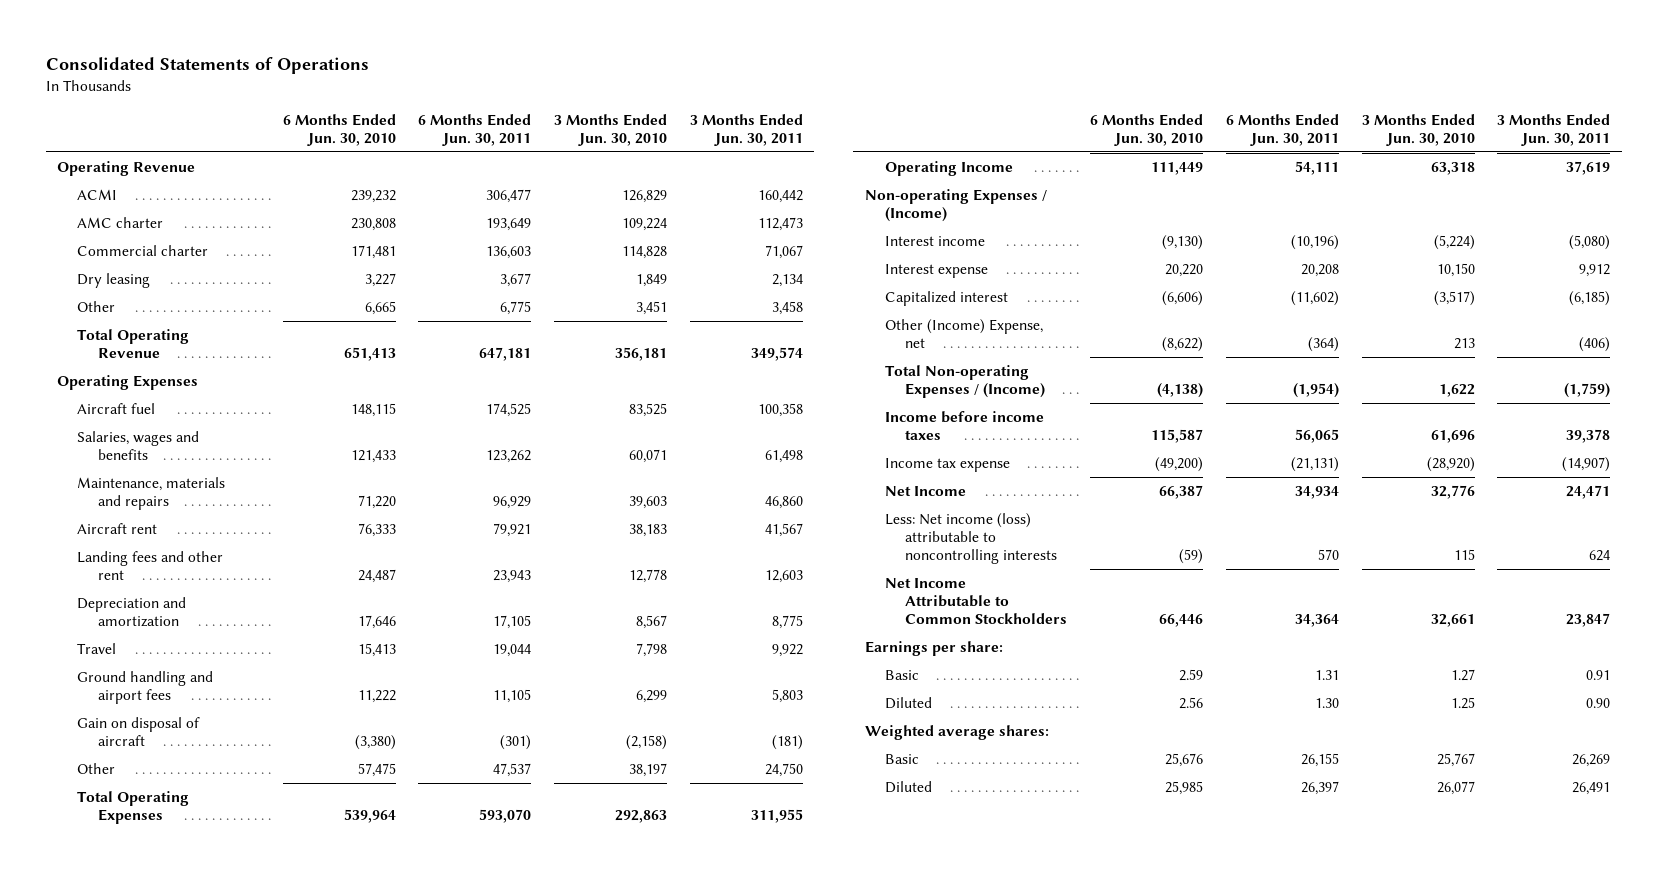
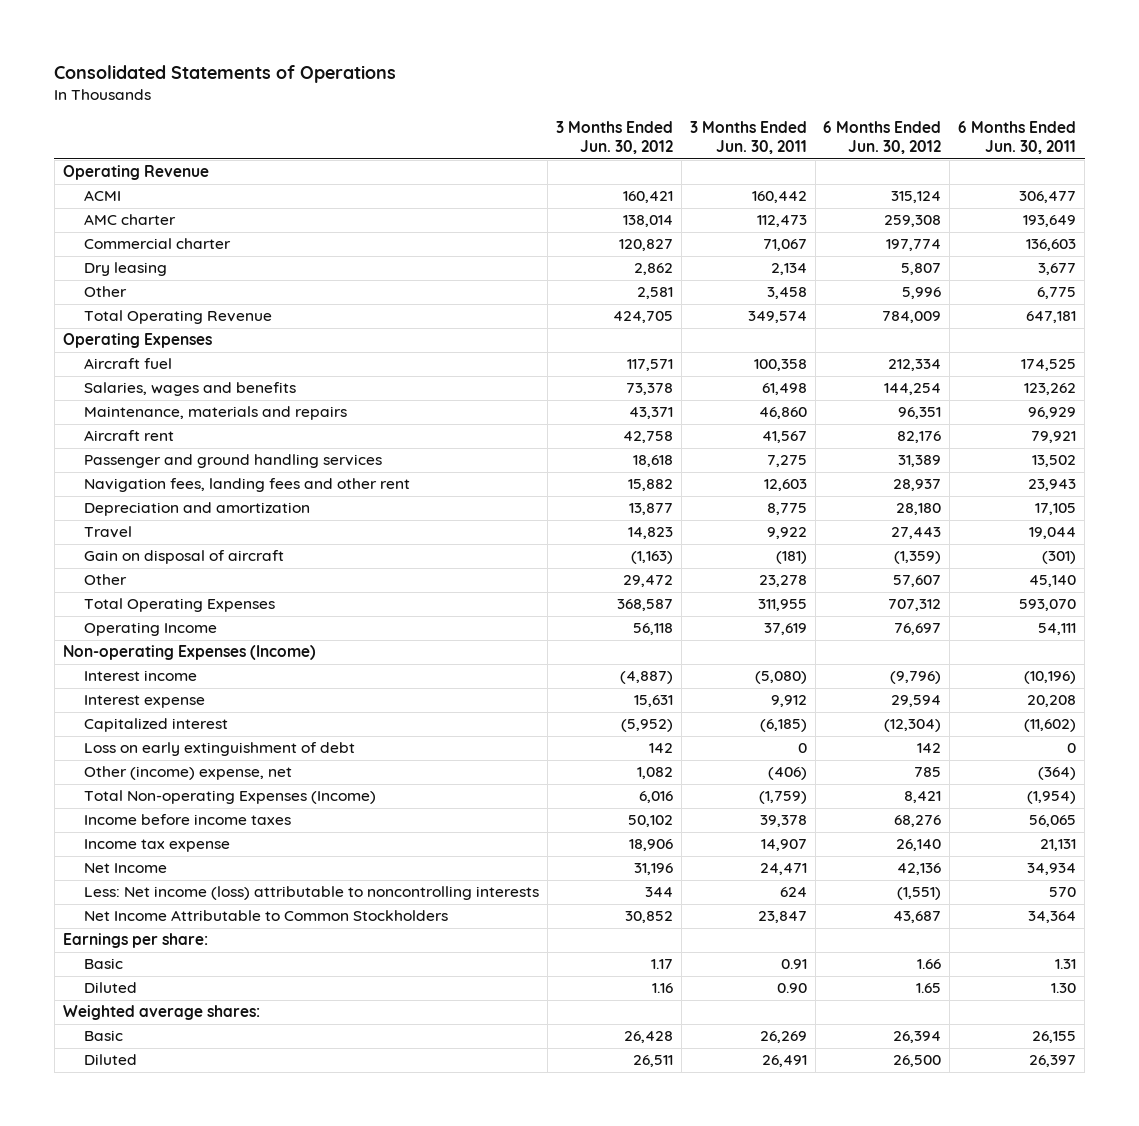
- | 6 Months Ended Jun. 30, 2010 | 6 Months Ended Jun. 30, 2011 | 3 Months Ended Jun. 30, 2010 | 3 Months Ended Jun. 30, 2011
+ | 3 Months Ended Jun. 30, 2012 | 3 Months Ended Jun. 30, 2011 | 6 Months Ended Jun. 30, 2012 | 6 Months Ended Jun. 30, 2011
- Landing fees and other rent | 24,487 | 23,943 | 12,778 | 12,603
+ Passenger and ground handling services | 18,618 | 7,275 | 31,389 | 13,502
+ Navigation fees, landing fees and other rent | 15,882 | 12,603 | 28,937 | 23,943
- Ground handling and airport fees | 11,222 | 11,105 | 6,299 | 5,803
- Other | 57,475 | 47,537 | 38,197 | 24,750
+ Other | 29,472 | 23,278 | 57,607 | 45,140
- Non-operating Expenses / (Income)
+ Non-operating Expenses (Income)
- Other (Income) Expense, net | (8,622) | (364) | 213 | (406)
- Total Non-operating Expenses / (Income) | (4,138) | (1,954) | 1,622 | (1,759)
+ Loss on early extinguishment of debt | 142 | 0 | 142 | 0
+ Other (income) expense, net | 1,082 | (406) | 785 | (364)
+ Total Non-operating Expenses (Income) | 6,016 | (1,759) | 8,421 | (1,954)
- Income tax expense | (49,200) | (21,131) | (28,920) | (14,907)
+ Income tax expense | 18,906 | 14,907 | 26,140 | 21,131

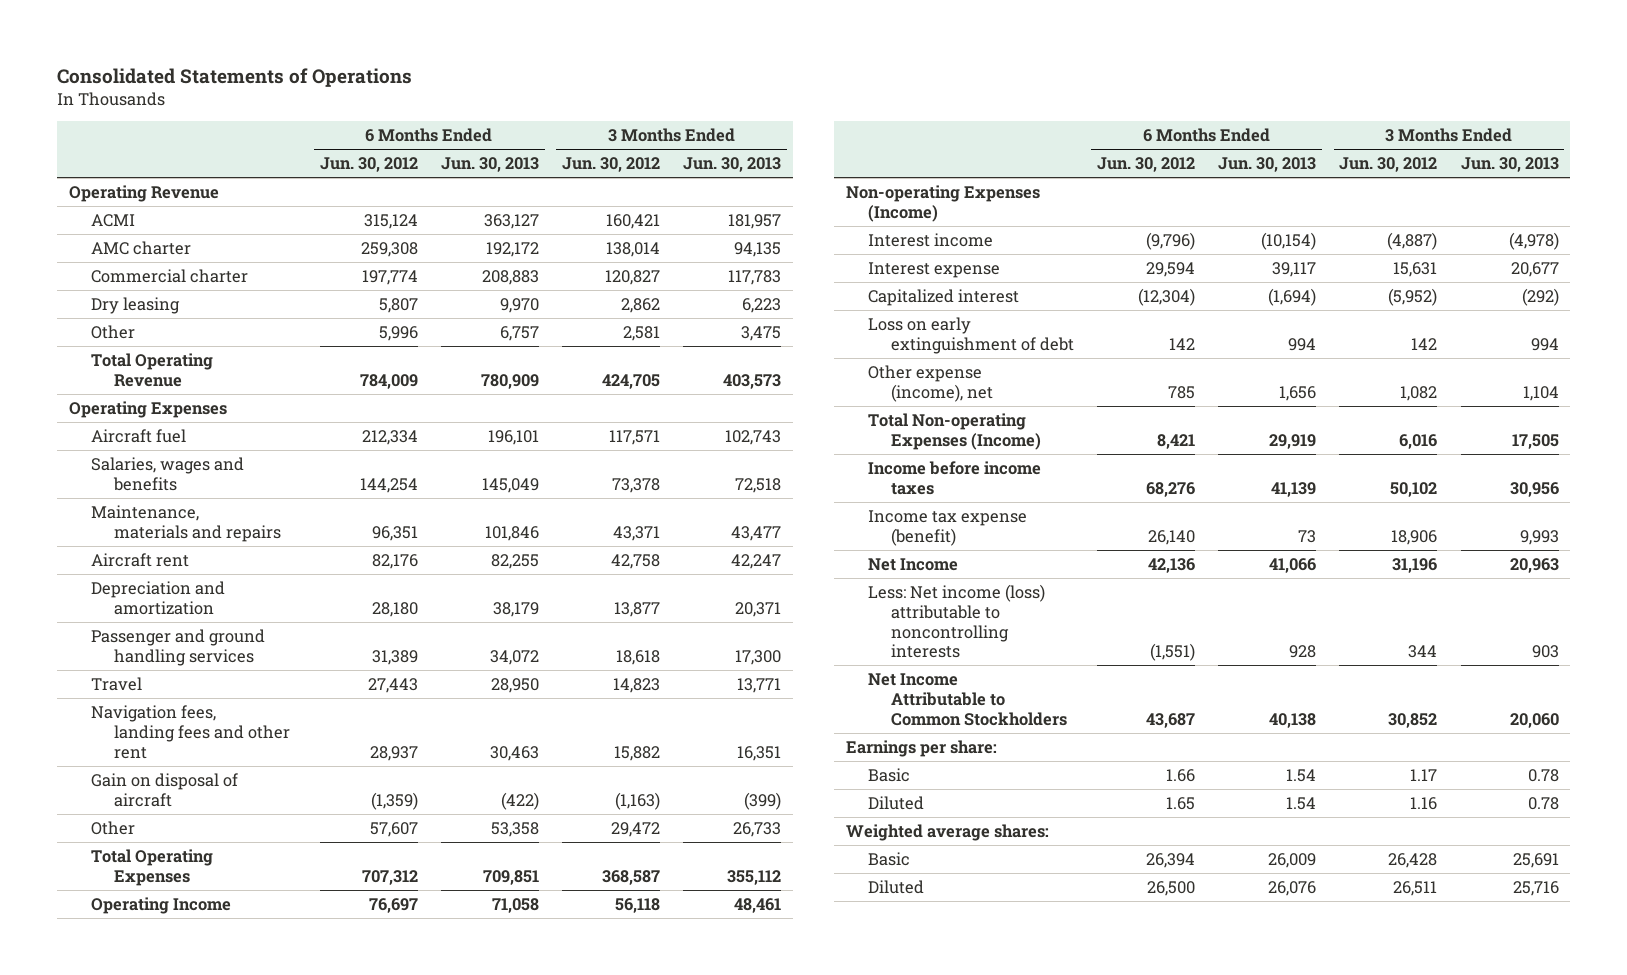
- | 3 Months Ended Jun. 30, 2012 | 3 Months Ended Jun. 30, 2011 | 6 Months Ended Jun. 30, 2012 | 6 Months Ended Jun. 30, 2011
+ | 6 Months Ended Jun. 30, 2012 | 6 Months Ended Jun. 30, 2013 | 3 Months Ended Jun. 30, 2012 | 3 Months Ended Jun. 30, 2013
moved down: Passenger and ground handling services | 31,389 | 34,072 | 18,618 | 17,300
moved down: Navigation fees, landing fees and other rent | 28,937 | 30,463 | 15,882 | 16,351
- Other (income) expense, net | 1,082 | (406) | 785 | (364)
+ Other expense (income), net | 785 | 1,656 | 1,082 | 1,104
- Income tax expense | 18,906 | 14,907 | 26,140 | 21,131
+ Income tax expense (benefit) | 26,140 | 73 | 18,906 | 9,993

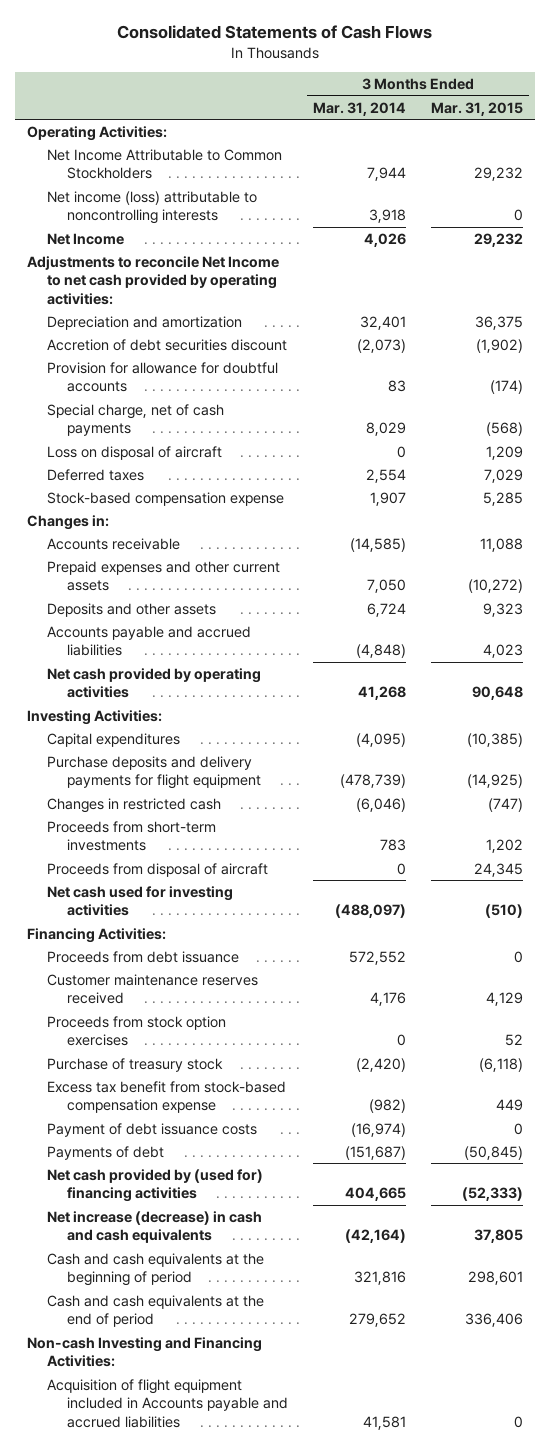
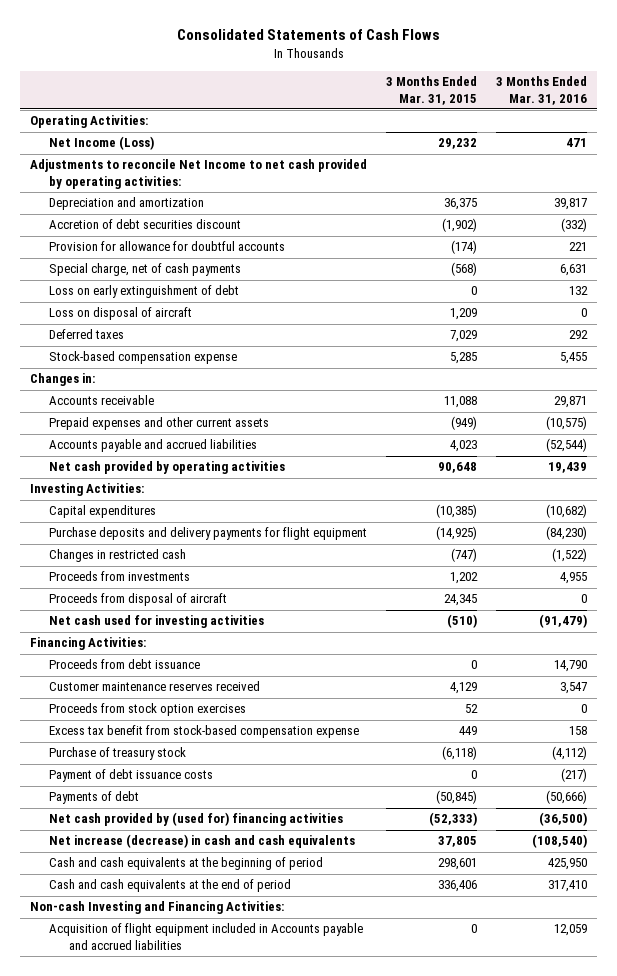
- | 3 Months Ended Mar. 31, 2014 | 3 Months Ended Mar. 31, 2015
+ | 3 Months Ended Mar. 31, 2015 | 3 Months Ended Mar. 31, 2016
- Net Income Attributable to Common Stockholders | 7,944 | 29,232
- Net income (loss) attributable to noncontrolling interests | 3,918 | 0
- Net Income | 4,026 | 29,232
+ Net Income (Loss) | 29,232 | 471
+ Loss on early extinguishment of debt | 0 | 132
- Prepaid expenses and other current assets | 7,050 | (10,272)
- Deposits and other assets | 6,724 | 9,323
+ Prepaid expenses and other current assets | (949) | (10,575)
- Proceeds from short-term investments | 783 | 1,202
+ Proceeds from investments | 1,202 | 4,955
moved down: Purchase of treasury stock | (6,118) | (4,112)

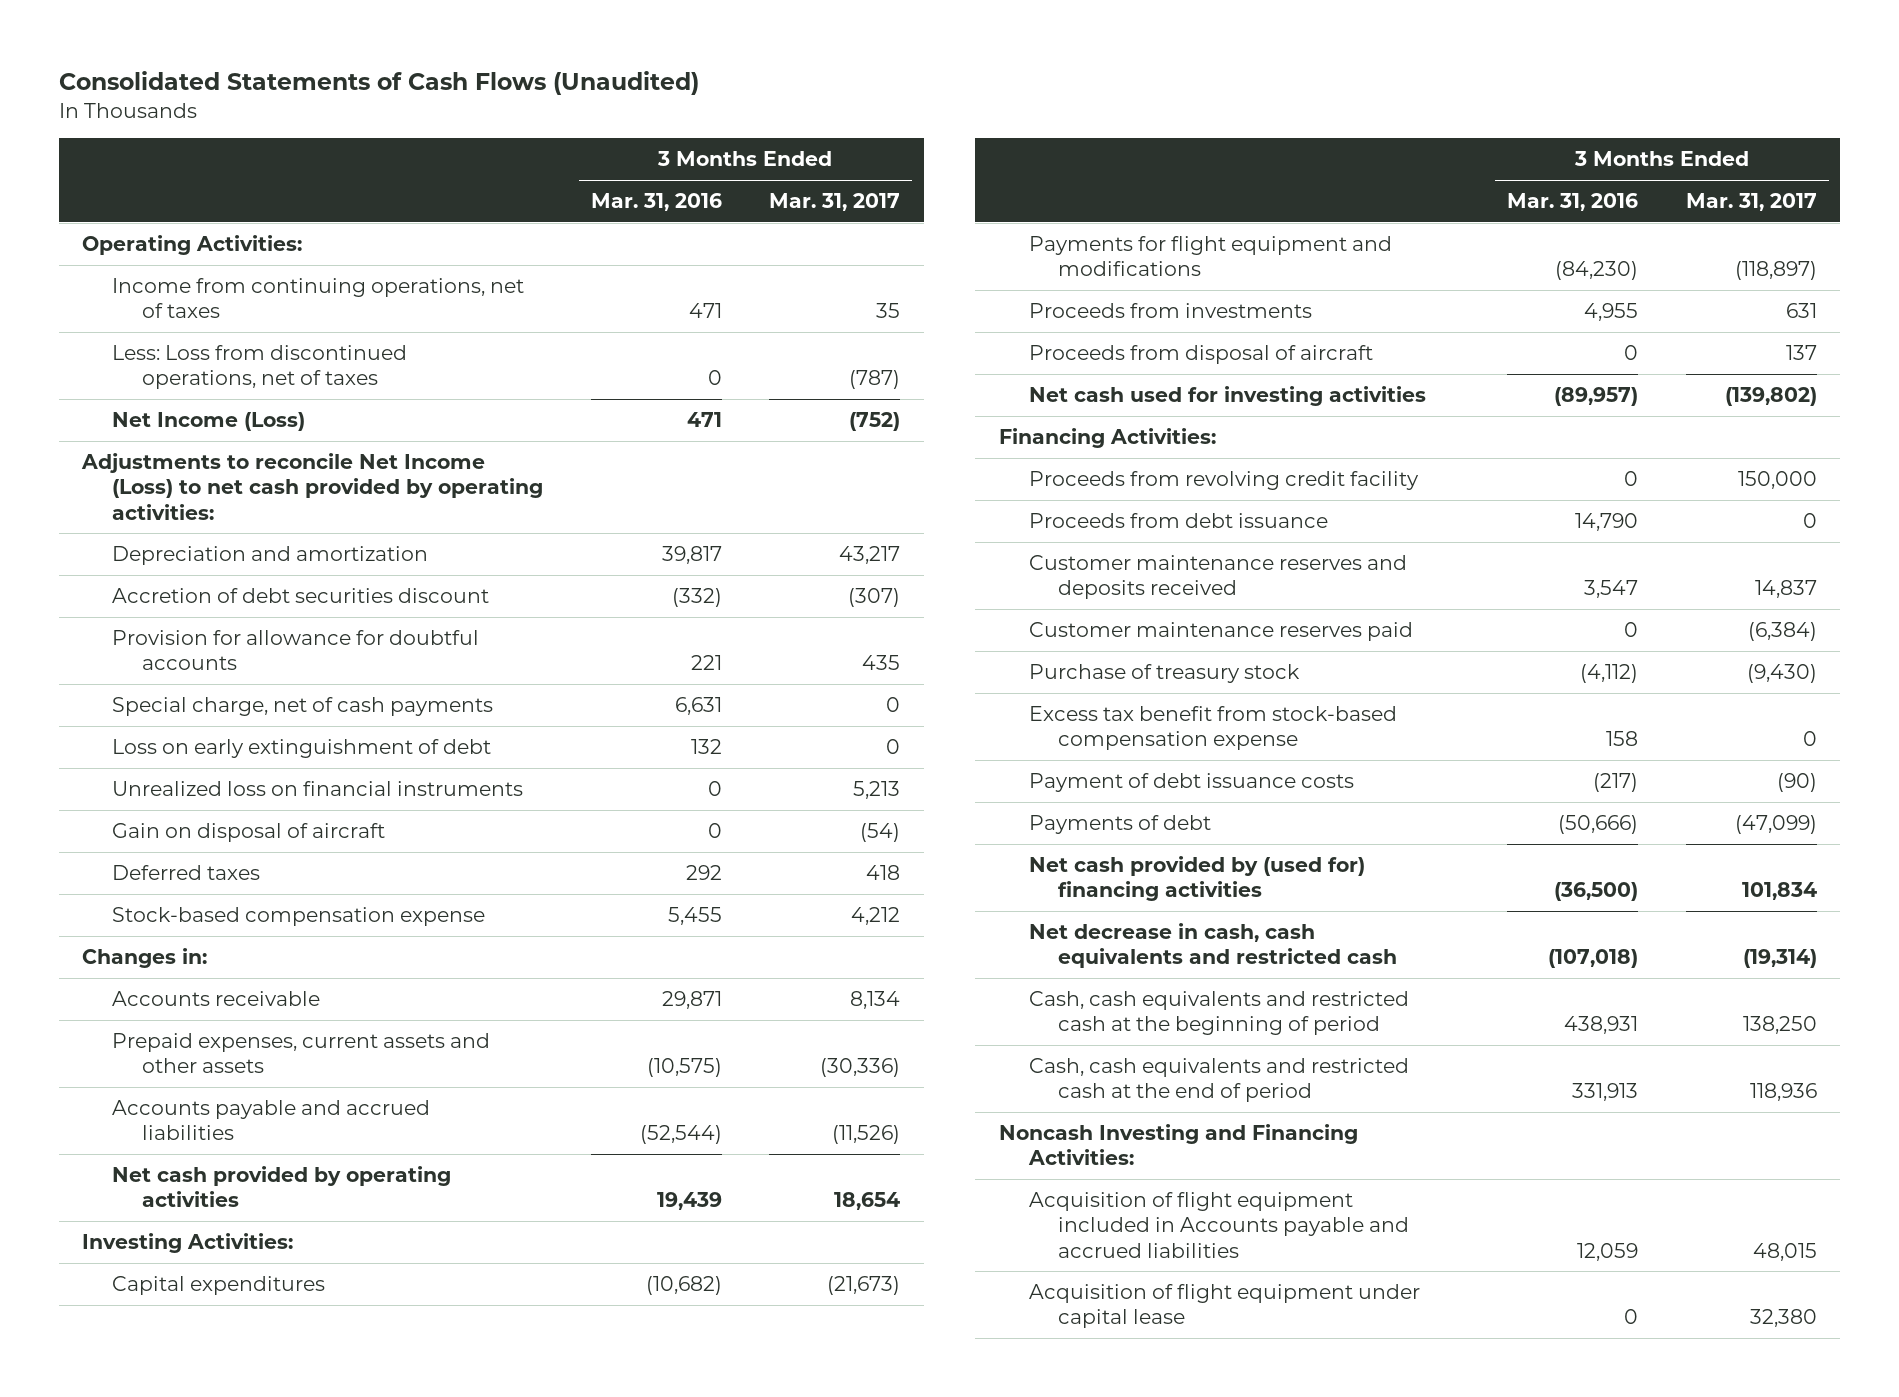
- Consolidated Statements of Cash Flows
+ Consolidated Statements of Cash Flows (Unaudited)
- | 3 Months Ended Mar. 31, 2015 | 3 Months Ended Mar. 31, 2016
+ | 3 Months Ended Mar. 31, 2016 | 3 Months Ended Mar. 31, 2017
+ Income from continuing operations, net of taxes | 471 | 35
+ Less: Loss from discontinued operations, net of taxes | 0 | (787)
- Adjustments to reconcile Net Income to net cash provided by operating activities:
+ Adjustments to reconcile Net Income (Loss) to net cash provided by operating activities:
- Loss on disposal of aircraft | 1,209 | 0
+ Unrealized loss on financial instruments | 0 | 5,213
+ Gain on disposal of aircraft | 0 | (54)
- Prepaid expenses and other current assets | (949) | (10,575)
+ Prepaid expenses, current assets and other assets | (10,575) | (30,336)
- Purchase deposits and delivery payments for flight equipment | (14,925) | (84,230)
- Changes in restricted cash | (747) | (1,522)
+ Payments for flight equipment and modifications | (84,230) | (118,897)
- Net cash used for investing activities | (510) | (91,479)
+ Net cash used for investing activities | (89,957) | (139,802)
+ Proceeds from revolving credit facility | 0 | 150,000
- Customer maintenance reserves received | 4,129 | 3,547
- Proceeds from stock option exercises | 52 | 0
+ Customer maintenance reserves and deposits received | 3,547 | 14,837
+ Customer maintenance reserves paid | 0 | (6,384)
moved down: Excess tax benefit from stock-based compensation expense | 158 | 0
- Net increase (decrease) in cash and cash equivalents | 37,805 | (108,540)
- Cash and cash equivalents at the beginning of period | 298,601 | 425,950
- Cash and cash equivalents at the end of period | 336,406 | 317,410
- Non-cash Investing and Financing Activities:
+ Net decrease in cash, cash equivalents and restricted cash | (107,018) | (19,314)
+ Cash, cash equivalents and restricted cash at the beginning of period | 438,931 | 138,250
+ Cash, cash equivalents and restricted cash at the end of period | 331,913 | 118,936
+ Noncash Investing and Financing Activities:
+ Acquisition of flight equipment under capital lease | 0 | 32,380

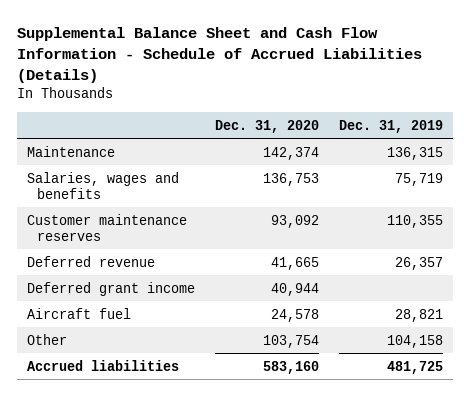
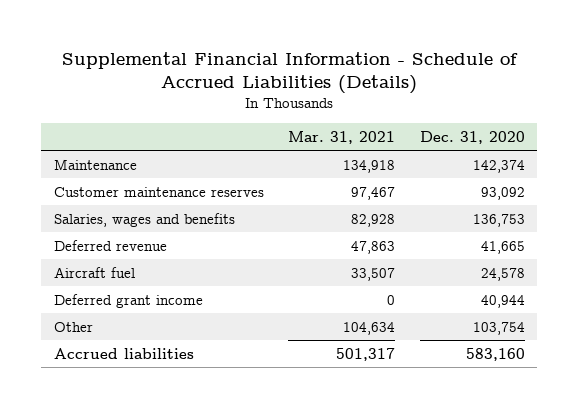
- Supplemental Balance Sheet and Cash Flow Information - Schedule of Accrued Liabilities (Details)
+ Supplemental Financial Information - Schedule of Accrued Liabilities (Details)
- | Dec. 31, 2020 | Dec. 31, 2019
+ | Mar. 31, 2021 | Dec. 31, 2020
moved down: Salaries, wages and benefits | 82,928 | 136,753
moved down: Deferred grant income | 0 | 40,944

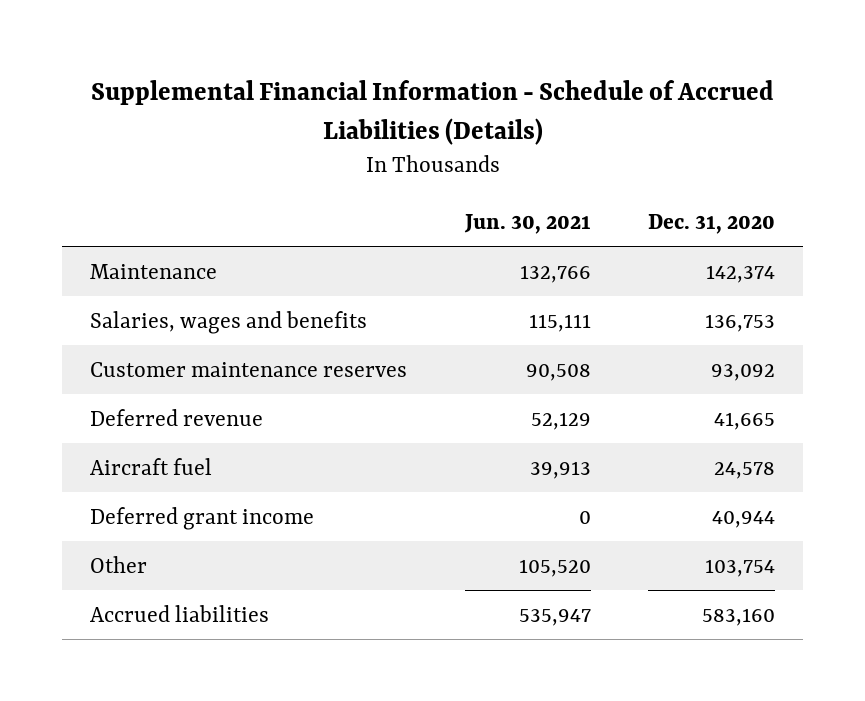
- | Mar. 31, 2021 | Dec. 31, 2020
+ | Jun. 30, 2021 | Dec. 31, 2020
moved down: Customer maintenance reserves | 90,508 | 93,092

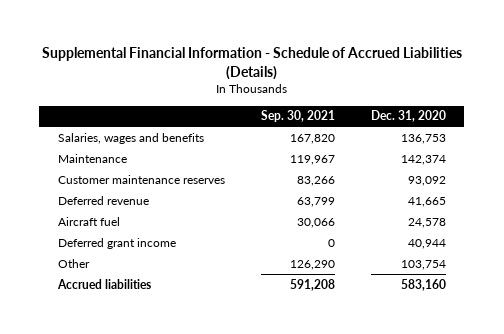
- | Jun. 30, 2021 | Dec. 31, 2020
+ | Sep. 30, 2021 | Dec. 31, 2020
moved down: Maintenance | 119,967 | 142,374

